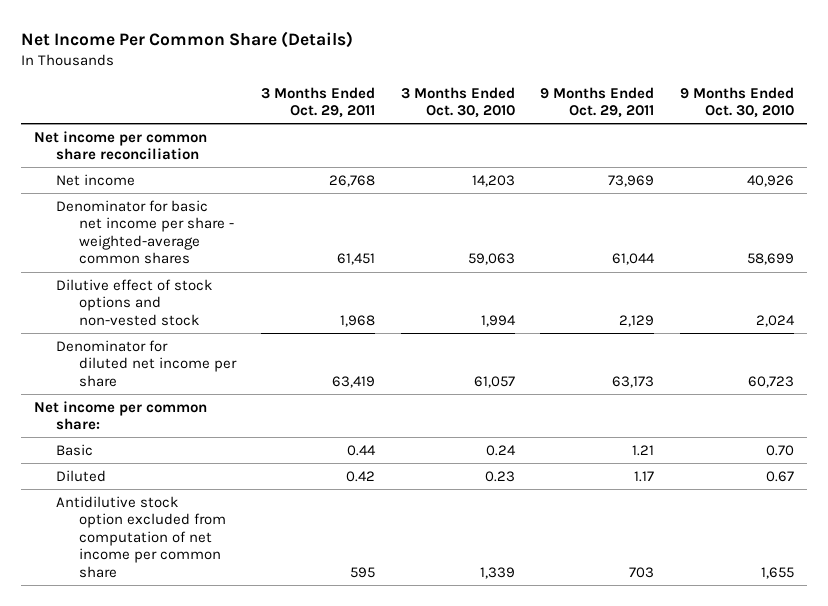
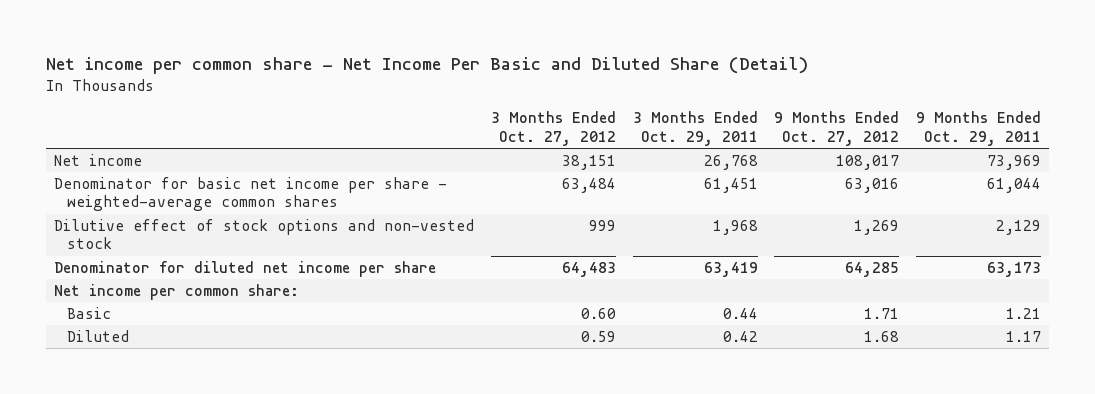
- Net Income Per Common Share (Details)
+ Net income per common share - Net Income Per Basic and Diluted Share (Detail)
- | 3 Months Ended Oct. 29, 2011 | 3 Months Ended Oct. 30, 2010 | 9 Months Ended Oct. 29, 2011 | 9 Months Ended Oct. 30, 2010
+ | 3 Months Ended Oct. 27, 2012 | 3 Months Ended Oct. 29, 2011 | 9 Months Ended Oct. 27, 2012 | 9 Months Ended Oct. 29, 2011
- Net income per common share reconciliation
- Antidilutive stock option excluded from computation of net income per common share | 595 | 1,339 | 703 | 1,655

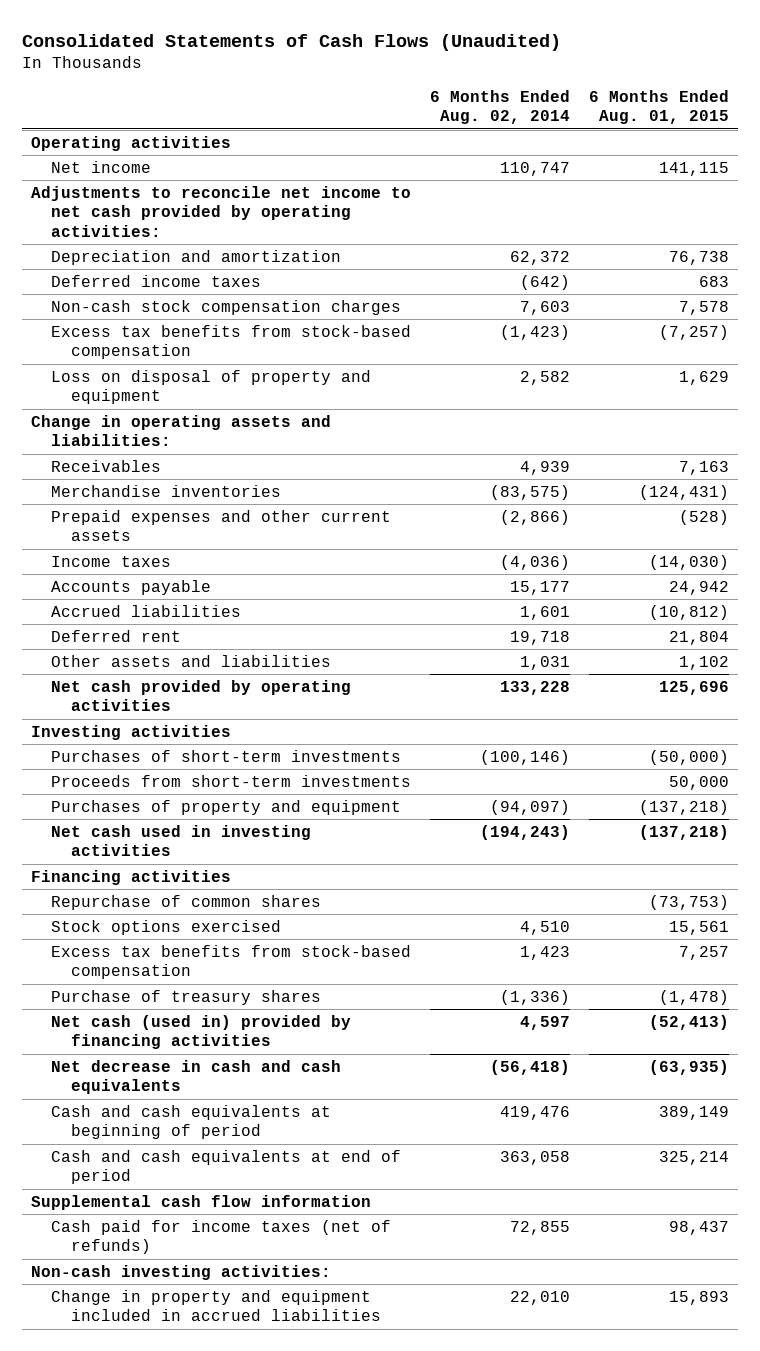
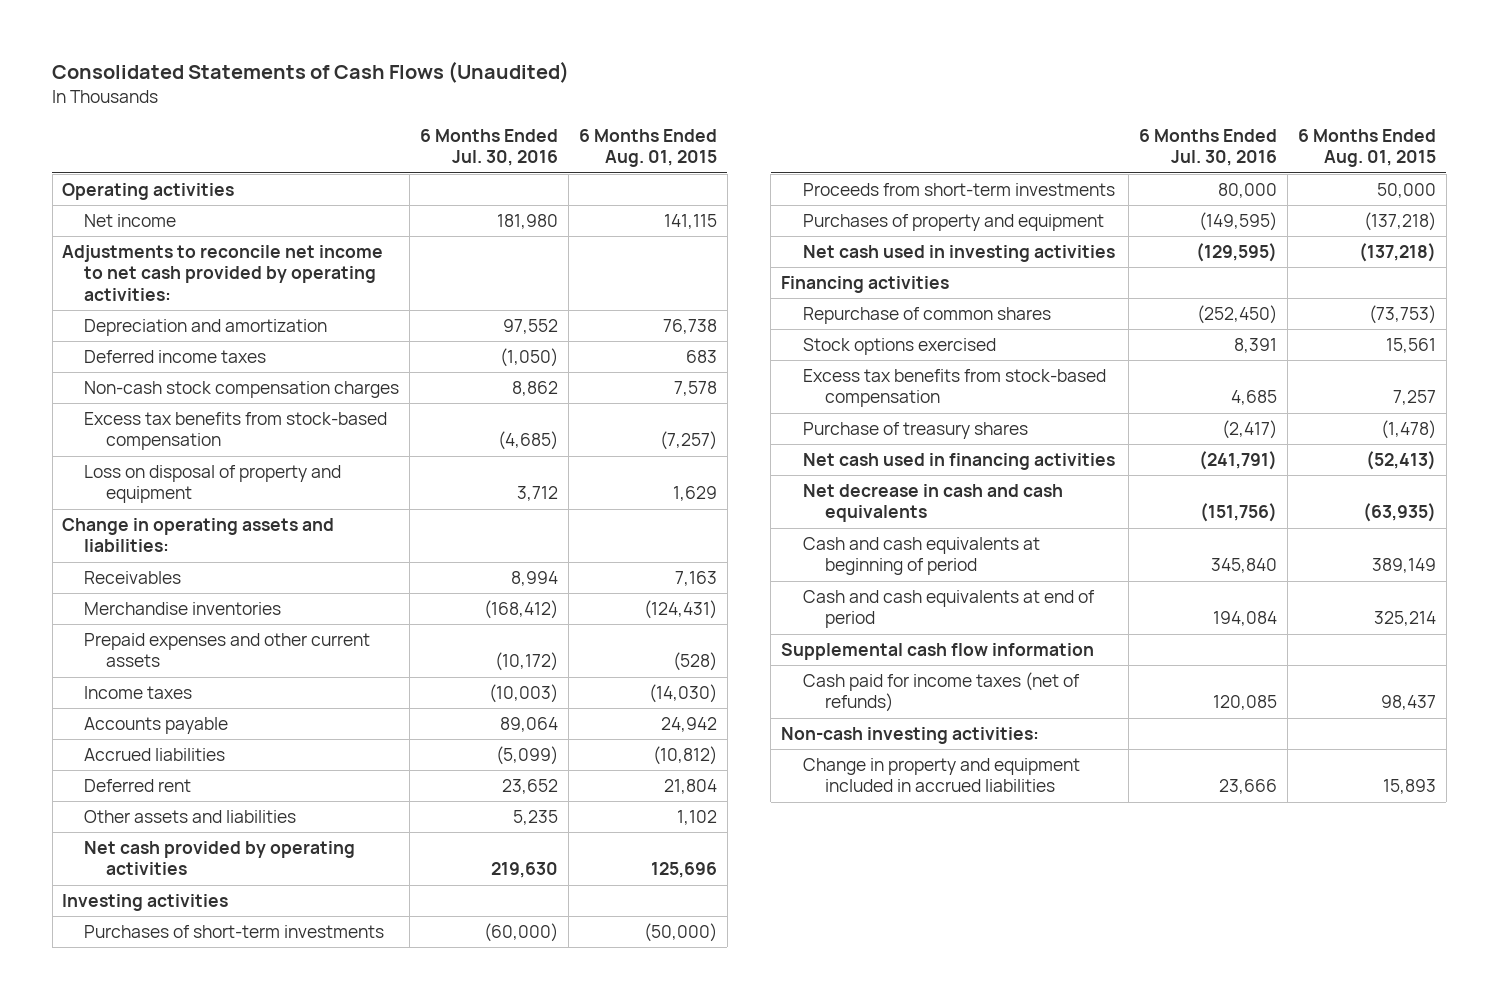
- | 6 Months Ended Aug. 02, 2014 | 6 Months Ended Aug. 01, 2015
+ | 6 Months Ended Jul. 30, 2016 | 6 Months Ended Aug. 01, 2015
- Net cash (used in) provided by financing activities | 4,597 | (52,413)
+ Net cash used in financing activities | (241,791) | (52,413)

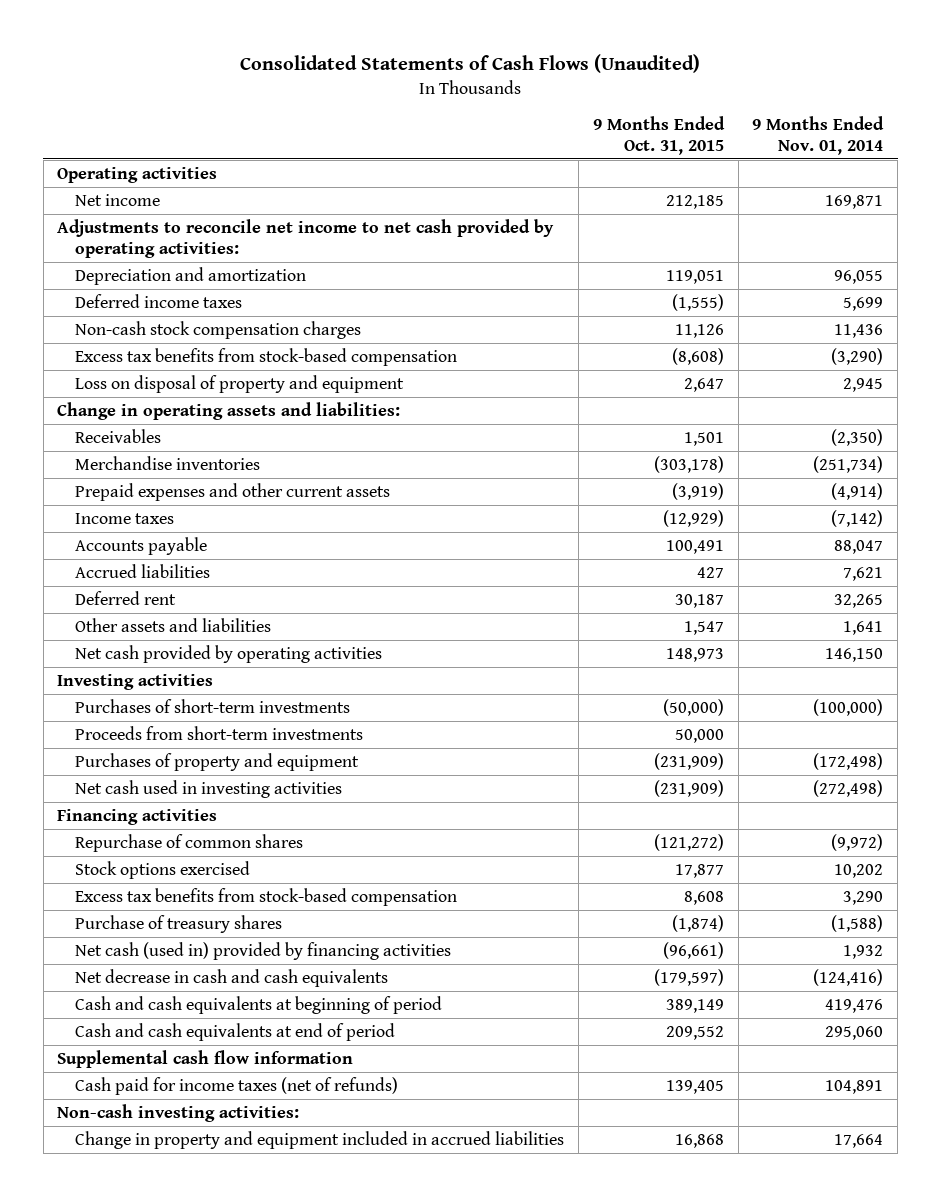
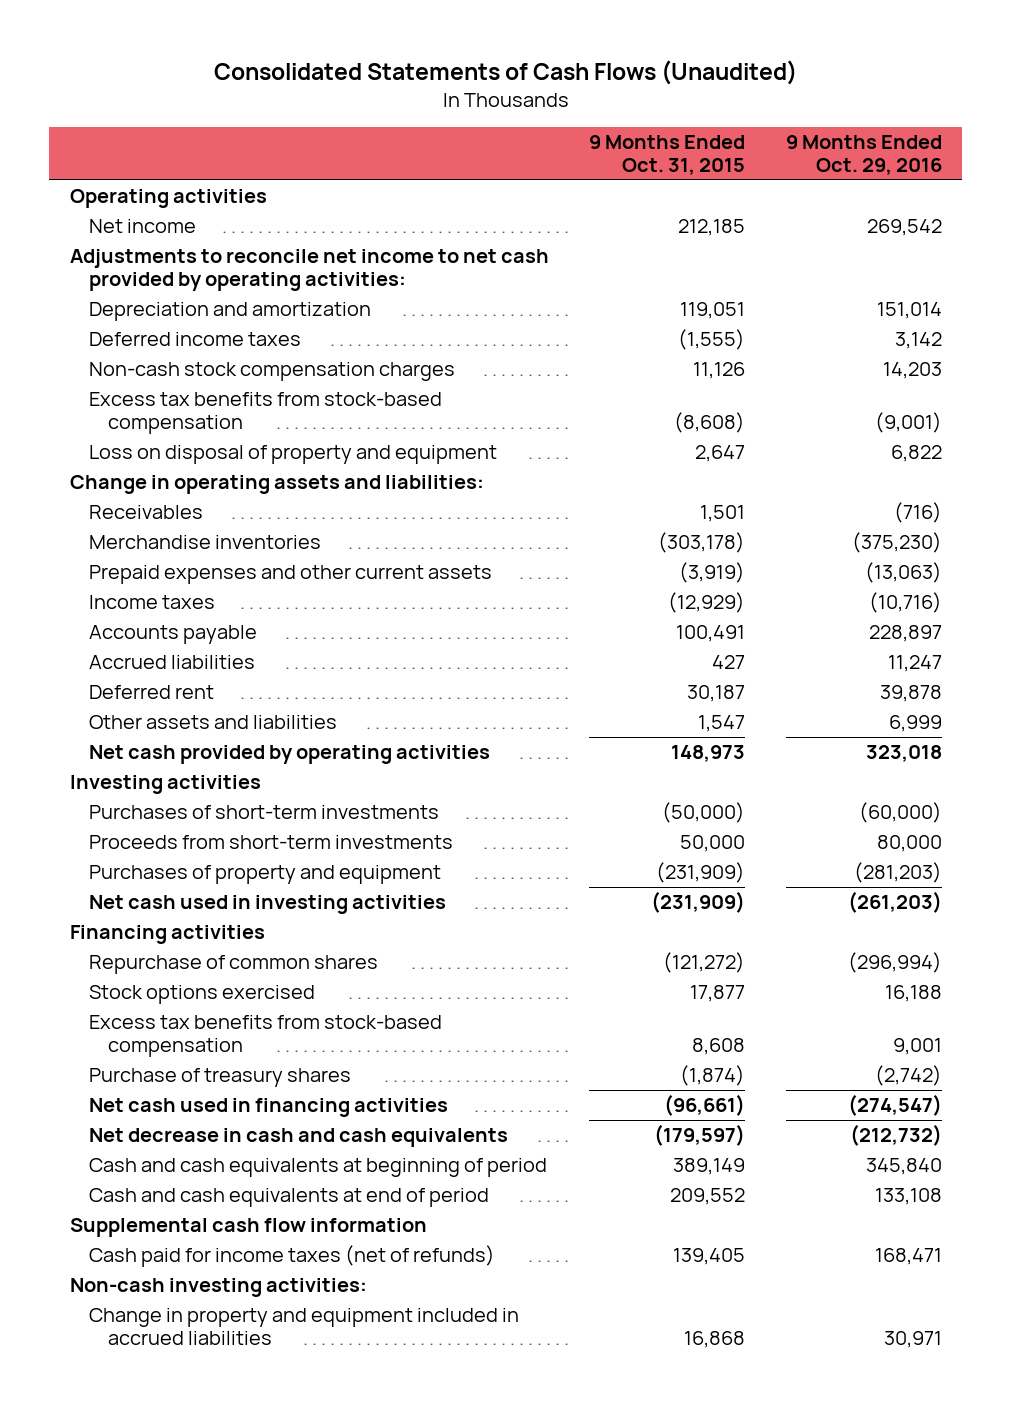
- | 9 Months Ended Oct. 31, 2015 | 9 Months Ended Nov. 01, 2014
+ | 9 Months Ended Oct. 31, 2015 | 9 Months Ended Oct. 29, 2016
- Net cash (used in) provided by financing activities | (96,661) | 1,932
+ Net cash used in financing activities | (96,661) | (274,547)

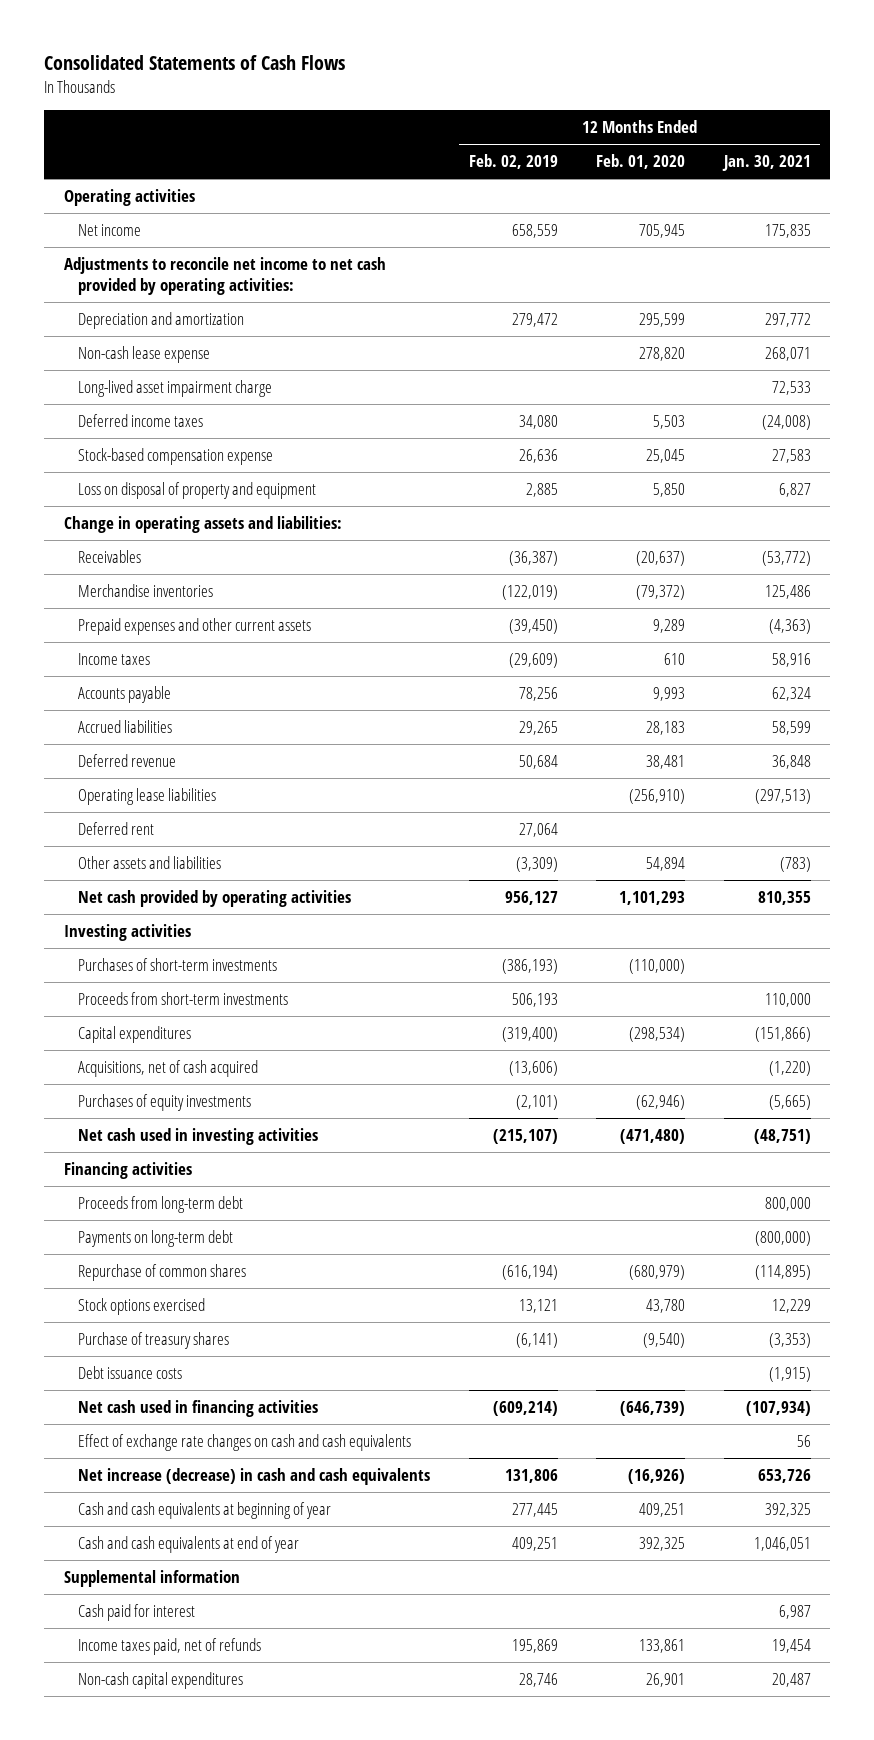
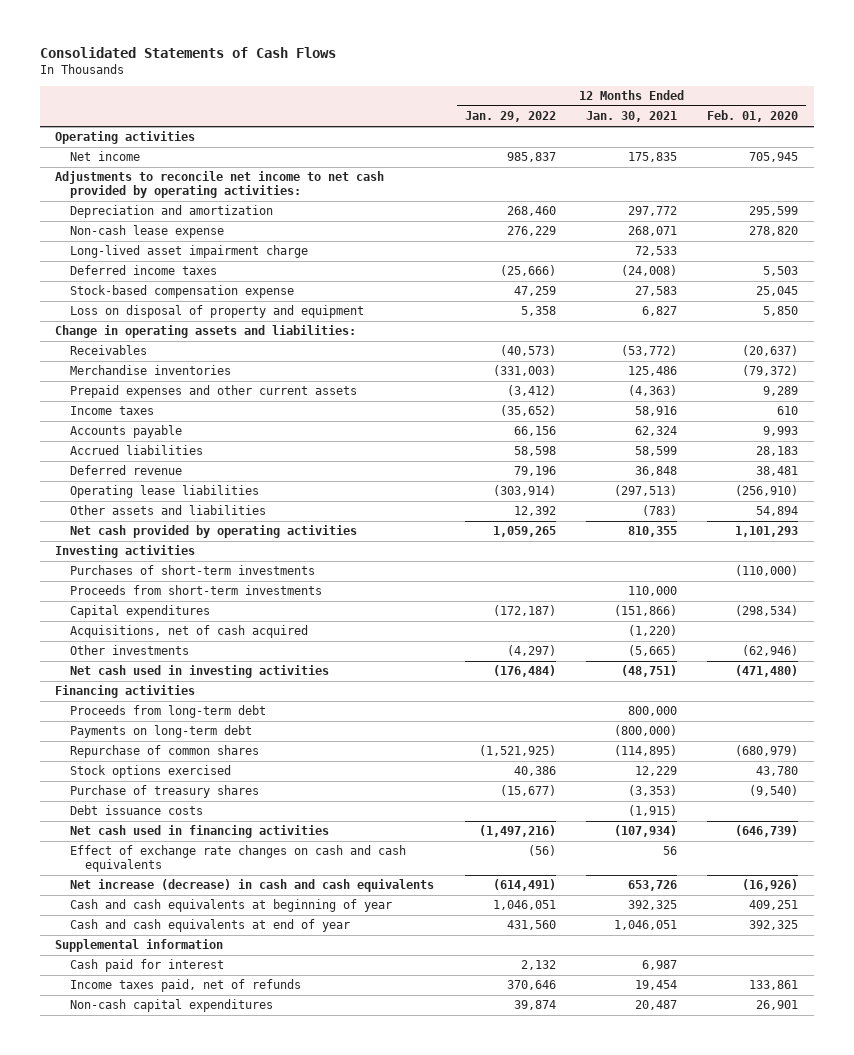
- | 12 Months Ended Feb. 02, 2019 | 12 Months Ended Feb. 01, 2020 | 12 Months Ended Jan. 30, 2021
+ | 12 Months Ended Jan. 29, 2022 | 12 Months Ended Jan. 30, 2021 | 12 Months Ended Feb. 01, 2020
- Deferred rent | 27,064 | |
- Purchases of equity investments | (2,101) | (62,946) | (5,665)
+ Other investments | (4,297) | (5,665) | (62,946)

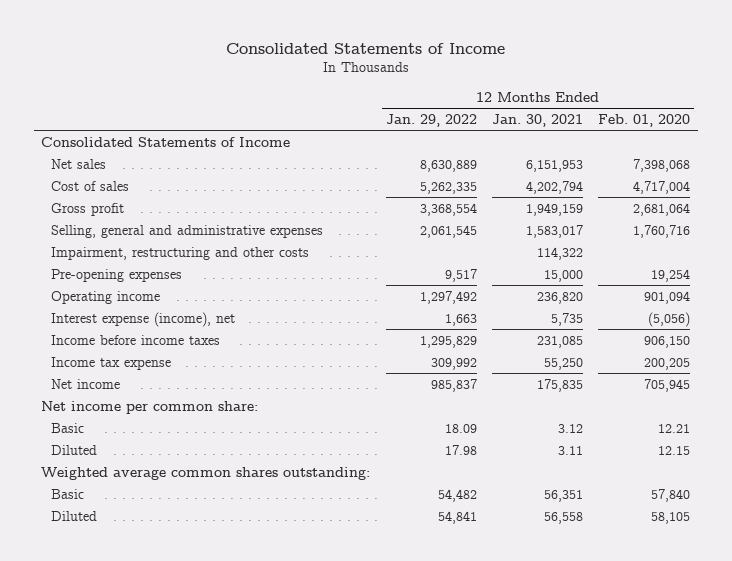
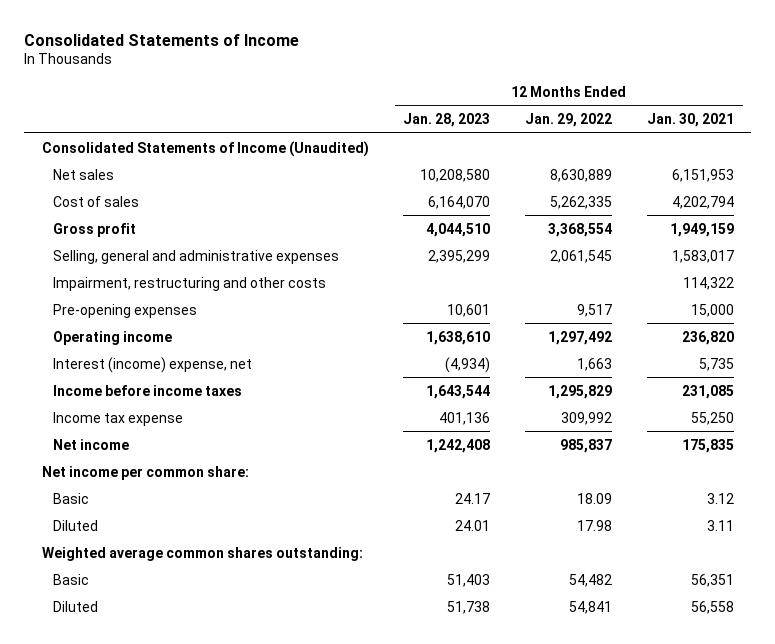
- | 12 Months Ended Jan. 29, 2022 | 12 Months Ended Jan. 30, 2021 | 12 Months Ended Feb. 01, 2020
+ | 12 Months Ended Jan. 28, 2023 | 12 Months Ended Jan. 29, 2022 | 12 Months Ended Jan. 30, 2021
- Consolidated Statements of Income
+ Consolidated Statements of Income (Unaudited)
- Interest expense (income), net | 1,663 | 5,735 | (5,056)
+ Interest (income) expense, net | (4,934) | 1,663 | 5,735

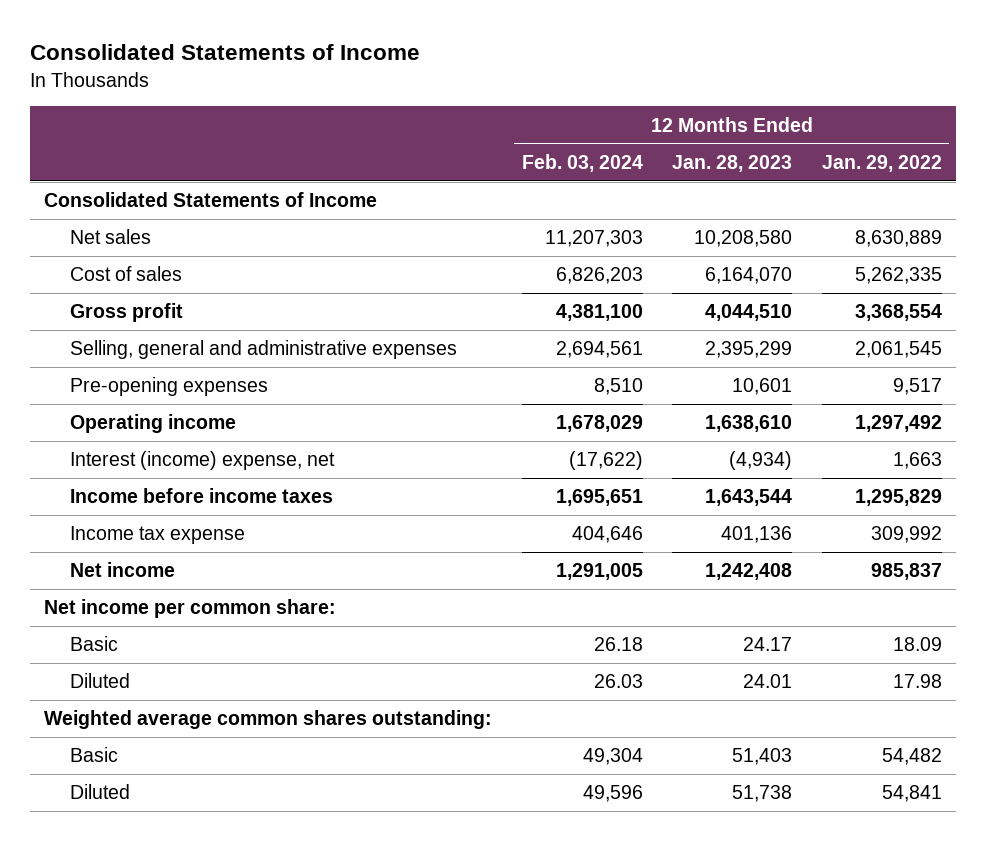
- | 12 Months Ended Jan. 28, 2023 | 12 Months Ended Jan. 29, 2022 | 12 Months Ended Jan. 30, 2021
+ | 12 Months Ended Feb. 03, 2024 | 12 Months Ended Jan. 28, 2023 | 12 Months Ended Jan. 29, 2022
- Consolidated Statements of Income (Unaudited)
+ Consolidated Statements of Income
- Impairment, restructuring and other costs | | | 114,322

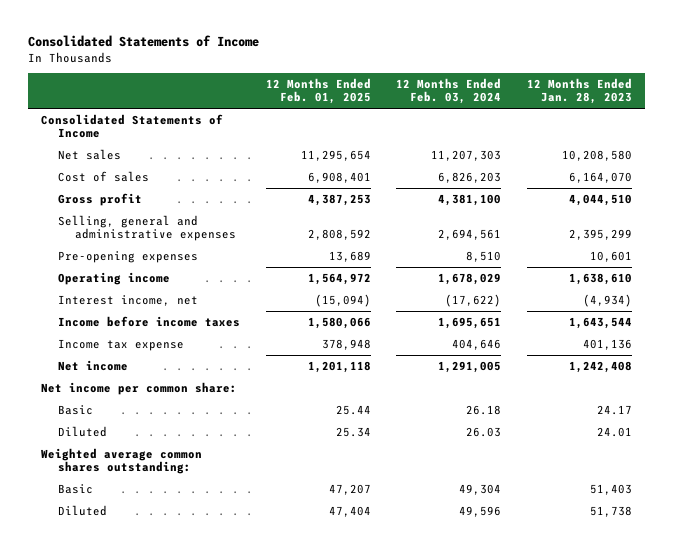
- | 12 Months Ended Feb. 03, 2024 | 12 Months Ended Jan. 28, 2023 | 12 Months Ended Jan. 29, 2022
+ | 12 Months Ended Feb. 01, 2025 | 12 Months Ended Feb. 03, 2024 | 12 Months Ended Jan. 28, 2023
- Interest (income) expense, net | (17,622) | (4,934) | 1,663
+ Interest income, net | (15,094) | (17,622) | (4,934)

